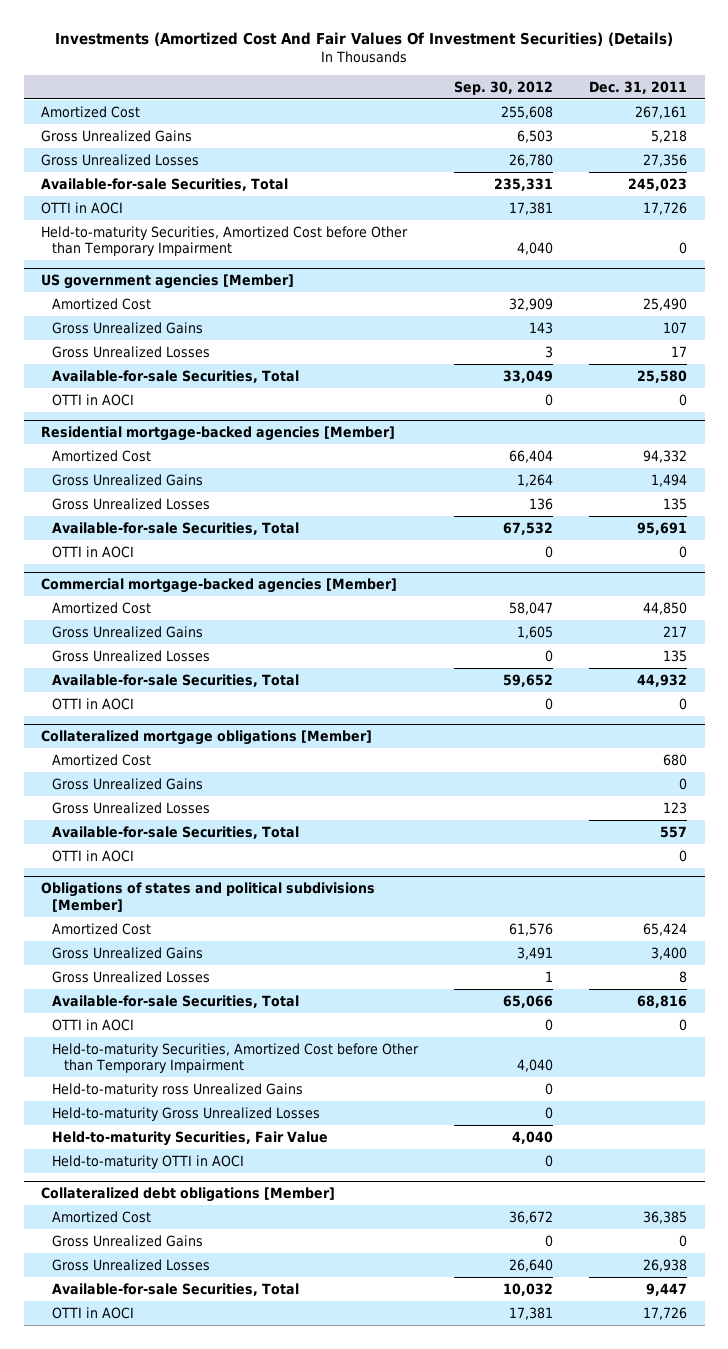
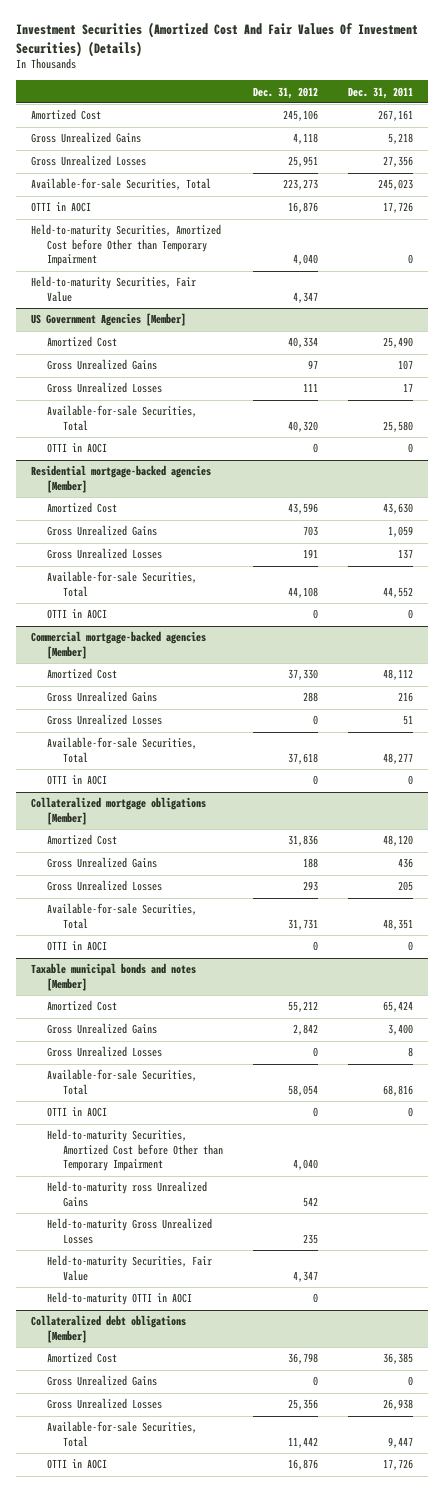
- Investments (Amortized Cost And Fair Values Of Investment Securities) (Details)
+ Investment Securities (Amortized Cost And Fair Values Of Investment Securities) (Details)
- | Sep. 30, 2012 | Dec. 31, 2011
+ | Dec. 31, 2012 | Dec. 31, 2011
- US government agencies [Member]
+ Held-to-maturity Securities, Fair Value | 4,347 |
+ US Government Agencies [Member]
@ Residential mortgage-backed agencies [Member]
- Amortized Cost | 66,404 | 94,332
- Gross Unrealized Gains | 1,264 | 1,494
- Gross Unrealized Losses | 136 | 135
- Available-for-sale Securities, Total | 67,532 | 95,691
+ Amortized Cost | 43,596 | 43,630
+ Gross Unrealized Gains | 703 | 1,059
+ Gross Unrealized Losses | 191 | 137
+ Available-for-sale Securities, Total | 44,108 | 44,552
@ Commercial mortgage-backed agencies [Member]
- Amortized Cost | 58,047 | 44,850
- Gross Unrealized Gains | 1,605 | 217
- Gross Unrealized Losses | 0 | 135
- Available-for-sale Securities, Total | 59,652 | 44,932
+ Amortized Cost | 37,330 | 48,112
+ Gross Unrealized Gains | 288 | 216
+ Gross Unrealized Losses | 0 | 51
+ Available-for-sale Securities, Total | 37,618 | 48,277
@ Collateralized mortgage obligations [Member]
- Amortized Cost | | 680
- Gross Unrealized Gains | | 0
- Gross Unrealized Losses | | 123
- Available-for-sale Securities, Total | | 557
+ Amortized Cost | 31,836 | 48,120
+ Gross Unrealized Gains | 188 | 436
+ Gross Unrealized Losses | 293 | 205
+ Available-for-sale Securities, Total | 31,731 | 48,351
- Obligations of states and political subdivisions [Member]
+ Taxable municipal bonds and notes [Member]

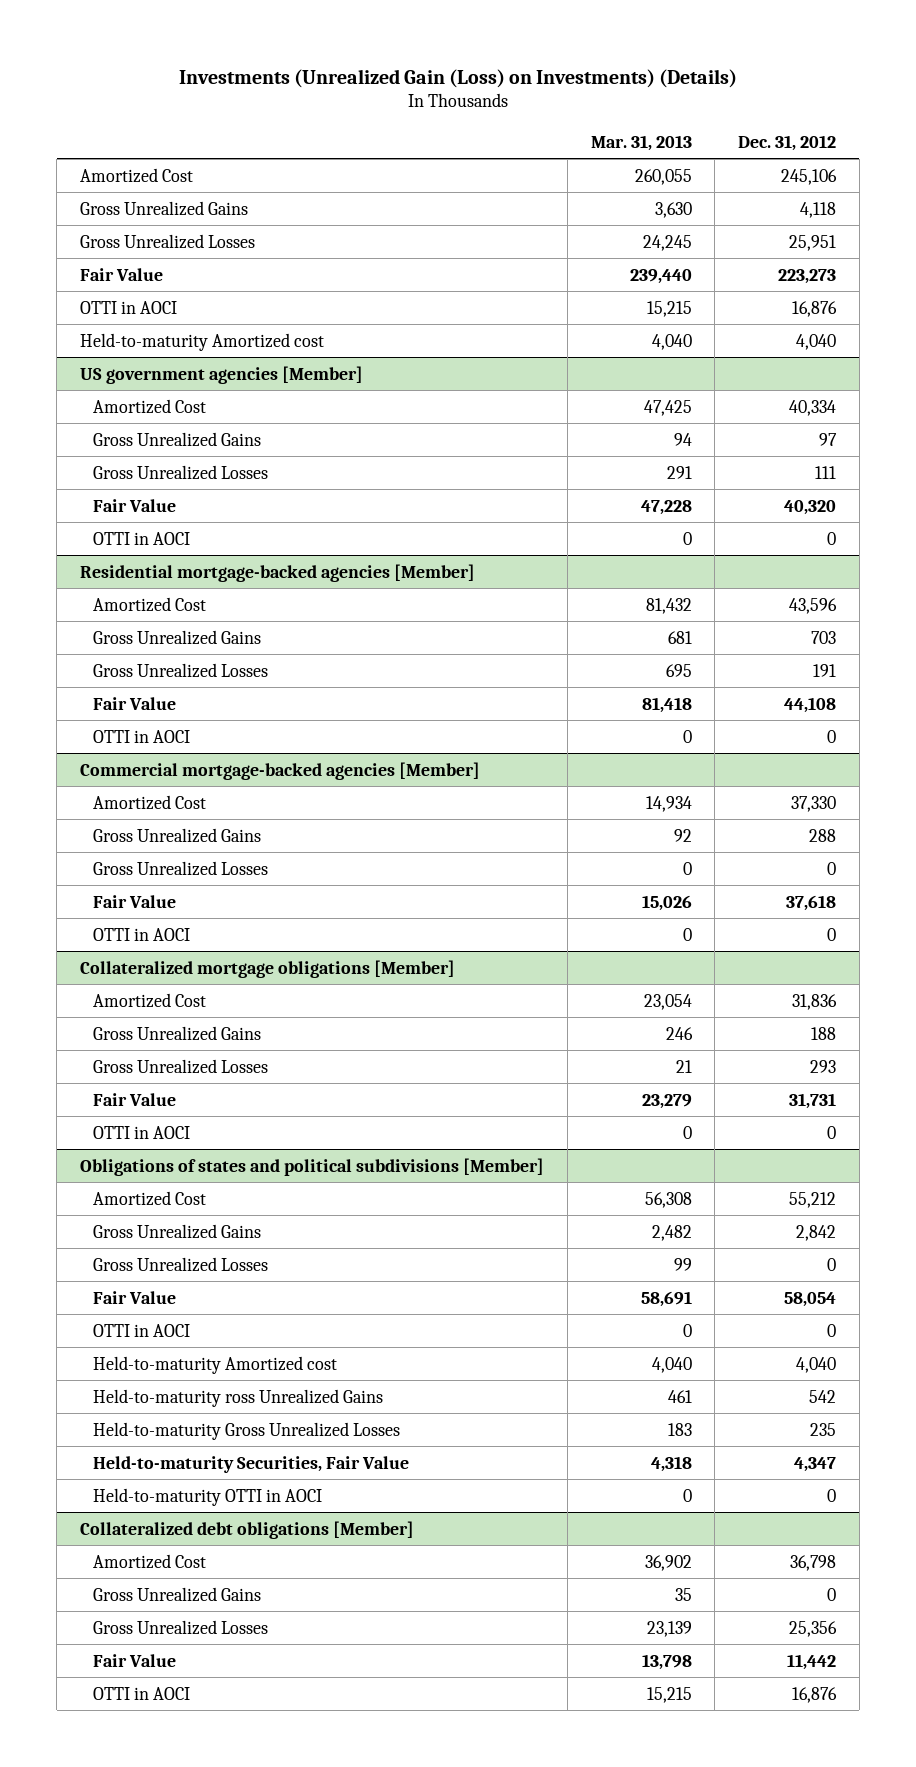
- Investment Securities (Amortized Cost And Fair Values Of Investment Securities) (Details)
+ Investments (Unrealized Gain (Loss) on Investments) (Details)
- | Dec. 31, 2012 | Dec. 31, 2011
+ | Mar. 31, 2013 | Dec. 31, 2012
- Available-for-sale Securities, Total | 223,273 | 245,023
+ Fair Value | 239,440 | 223,273
- Held-to-maturity Securities, Amortized Cost before Other than Temporary Impairment | 4,040 | 0
- Held-to-maturity Securities, Fair Value | 4,347 |
- US Government Agencies [Member]
+ Held-to-maturity Amortized cost | 4,040 | 4,040
+ US government agencies [Member]
- Available-for-sale Securities, Total | 40,320 | 25,580
+ Fair Value | 47,228 | 40,320
@ Residential mortgage-backed agencies [Member]
- Available-for-sale Securities, Total | 44,108 | 44,552
+ Fair Value | 81,418 | 44,108
@ Commercial mortgage-backed agencies [Member]
- Available-for-sale Securities, Total | 37,618 | 48,277
+ Fair Value | 15,026 | 37,618
@ Collateralized mortgage obligations [Member]
- Available-for-sale Securities, Total | 31,731 | 48,351
+ Fair Value | 23,279 | 31,731
- Taxable municipal bonds and notes [Member]
+ Obligations of states and political subdivisions [Member]
- Available-for-sale Securities, Total | 58,054 | 68,816
+ Fair Value | 58,691 | 58,054
- Held-to-maturity Securities, Amortized Cost before Other than Temporary Impairment | 4,040 |
+ Held-to-maturity Amortized cost | 4,040 | 4,040
@ Collateralized debt obligations [Member]
- Available-for-sale Securities, Total | 11,442 | 9,447
+ Fair Value | 13,798 | 11,442

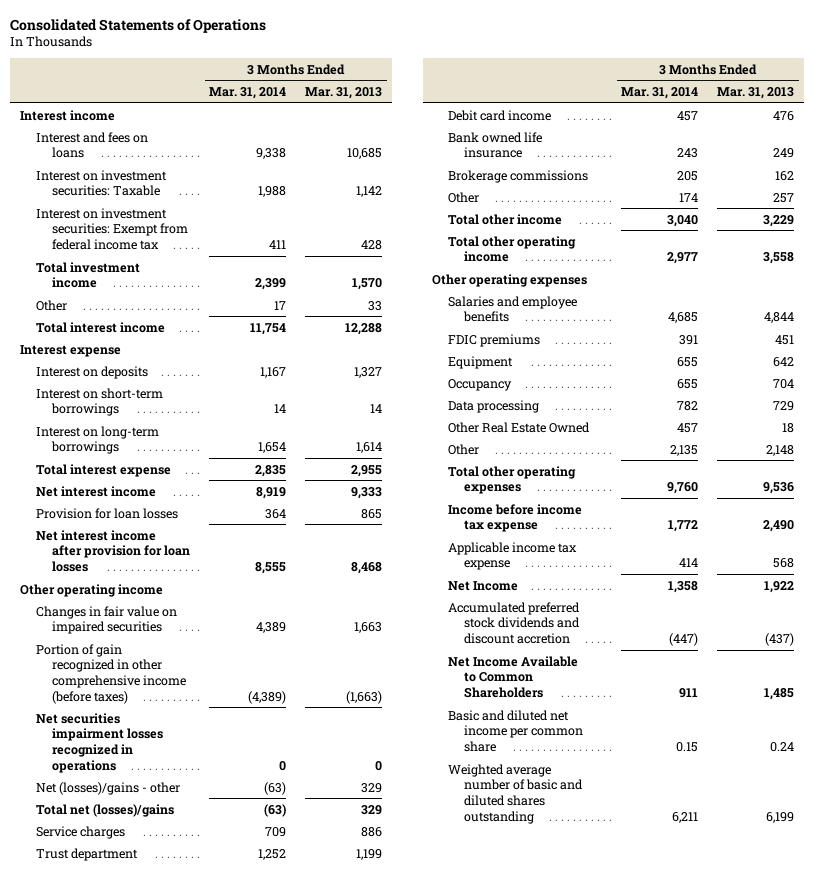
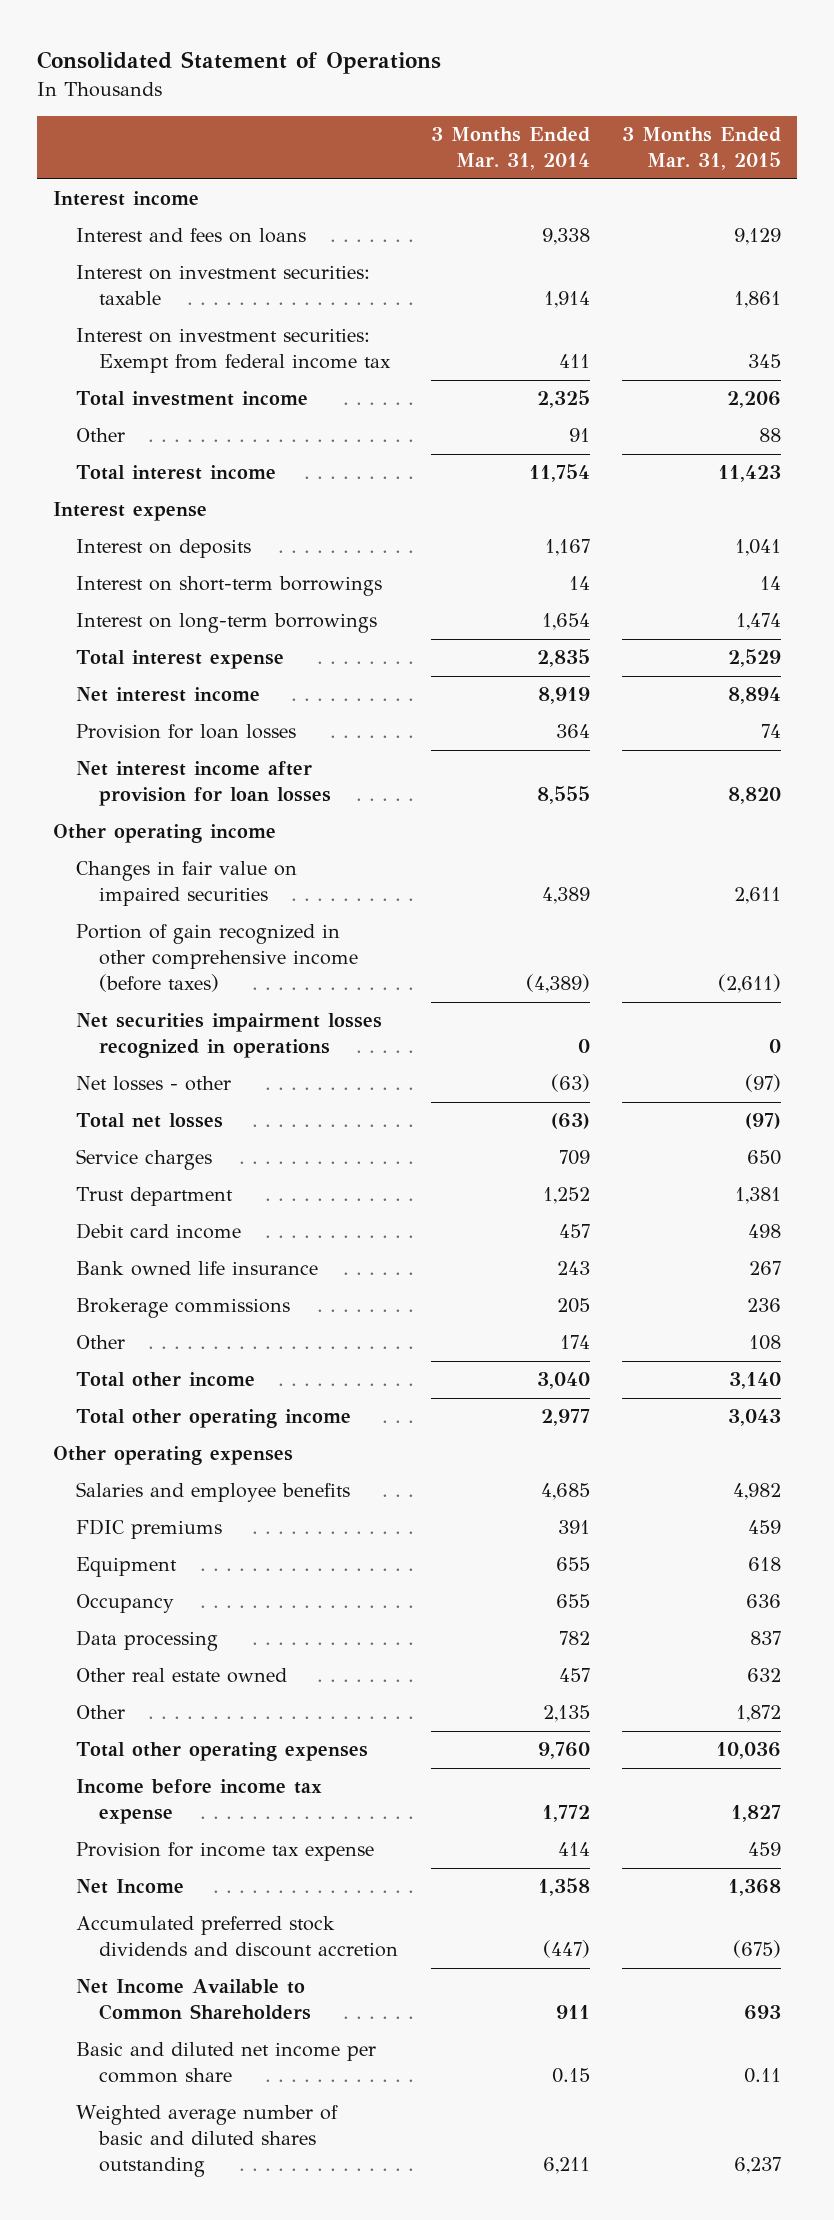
- Consolidated Statements of Operations
+ Consolidated Statement of Operations
- | 3 Months Ended Mar. 31, 2014 | 3 Months Ended Mar. 31, 2013
+ | 3 Months Ended Mar. 31, 2014 | 3 Months Ended Mar. 31, 2015
- Interest on investment securities: Taxable | 1,988 | 1,142
+ Interest on investment securities: taxable | 1,914 | 1,861
- Total investment income | 2,399 | 1,570
- Other | 17 | 33
+ Total investment income | 2,325 | 2,206
+ Other | 91 | 88
- Net (losses)/gains - other | (63) | 329
- Total net (losses)/gains | (63) | 329
+ Net losses - other | (63) | (97)
+ Total net losses | (63) | (97)
- Other Real Estate Owned | 457 | 18
+ Other real estate owned | 457 | 632
- Applicable income tax expense | 414 | 568
+ Provision for income tax expense | 414 | 459

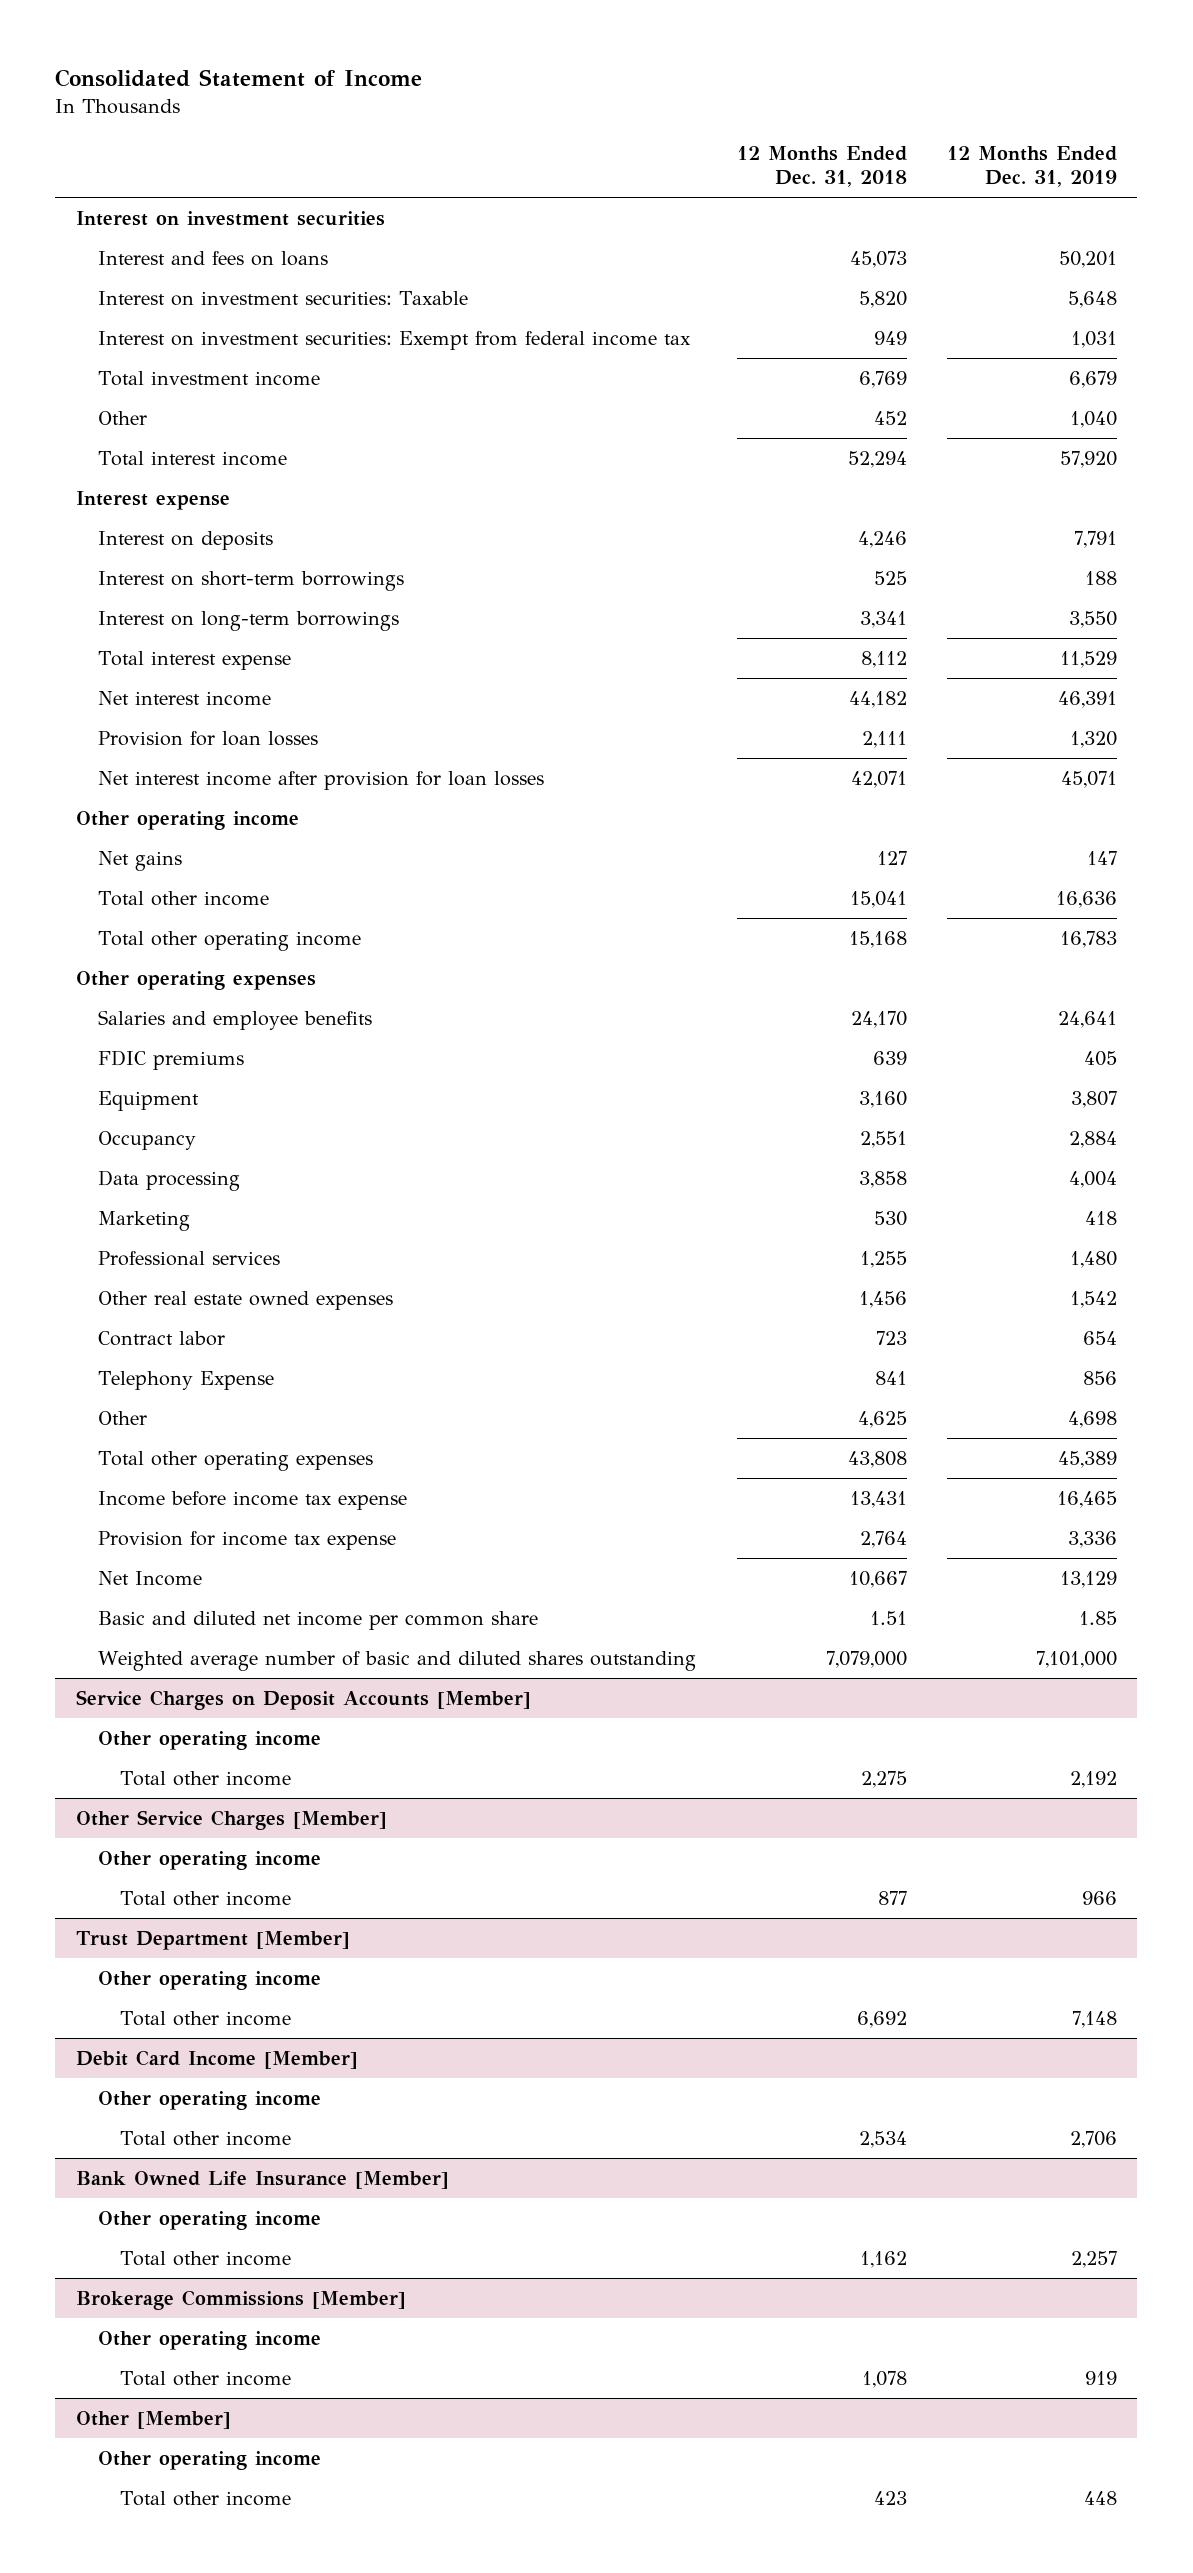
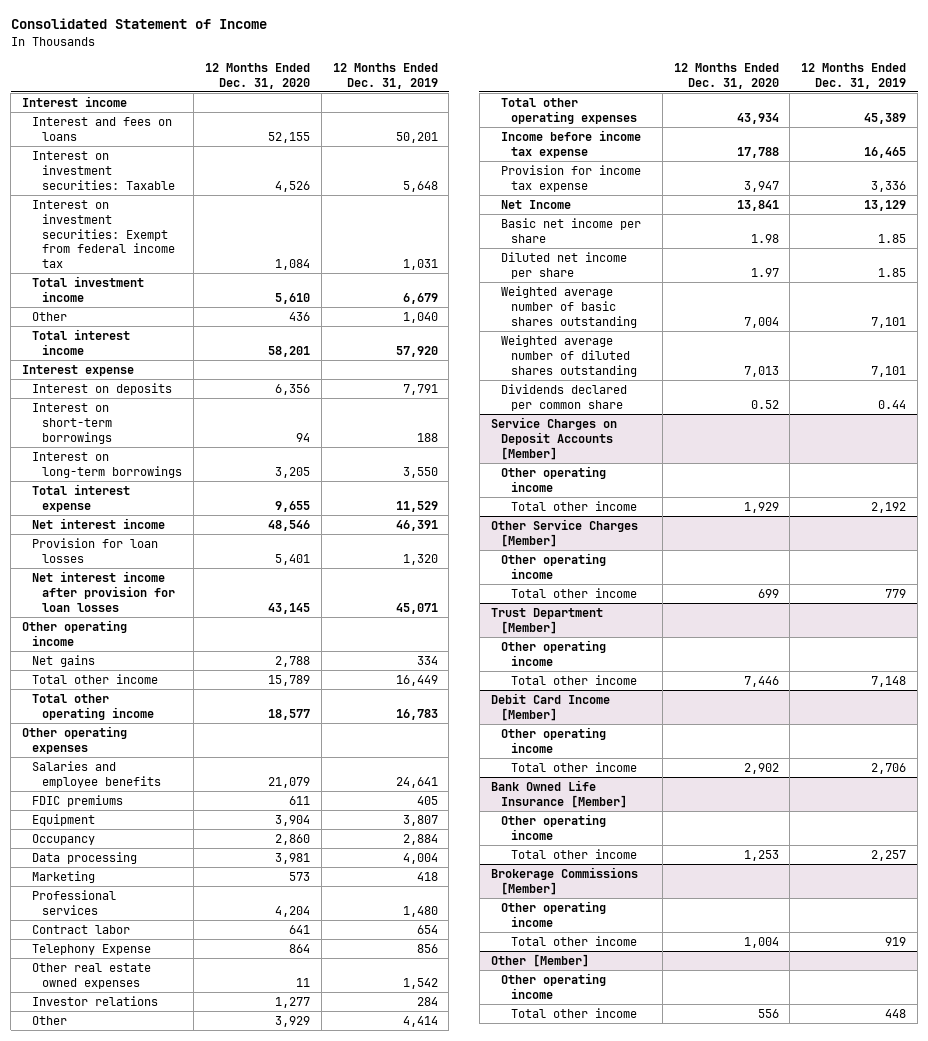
- | 12 Months Ended Dec. 31, 2018 | 12 Months Ended Dec. 31, 2019
+ | 12 Months Ended Dec. 31, 2020 | 12 Months Ended Dec. 31, 2019
- Interest on investment securities
+ Interest income
- Net gains | 127 | 147
- Total other income | 15,041 | 16,636
+ Net gains | 2,788 | 334
+ Total other income | 15,789 | 16,449
- Other | 4,625 | 4,698
moved down: Other real estate owned expenses | 11 | 1,542
+ Investor relations | 1,277 | 284
+ Other | 3,929 | 4,414
- Basic and diluted net income per common share | 1.51 | 1.85
- Weighted average number of basic and diluted shares outstanding | 7,079,000 | 7,101,000
+ Basic net income per share | 1.98 | 1.85
+ Diluted net income per share | 1.97 | 1.85
+ Weighted average number of basic shares outstanding | 7,004 | 7,101
+ Weighted average number of diluted shares outstanding | 7,013 | 7,101
+ Dividends declared per common share | 0.52 | 0.44
@ Other Service Charges [Member]
- Total other income | 877 | 966
+ Total other income | 699 | 779

